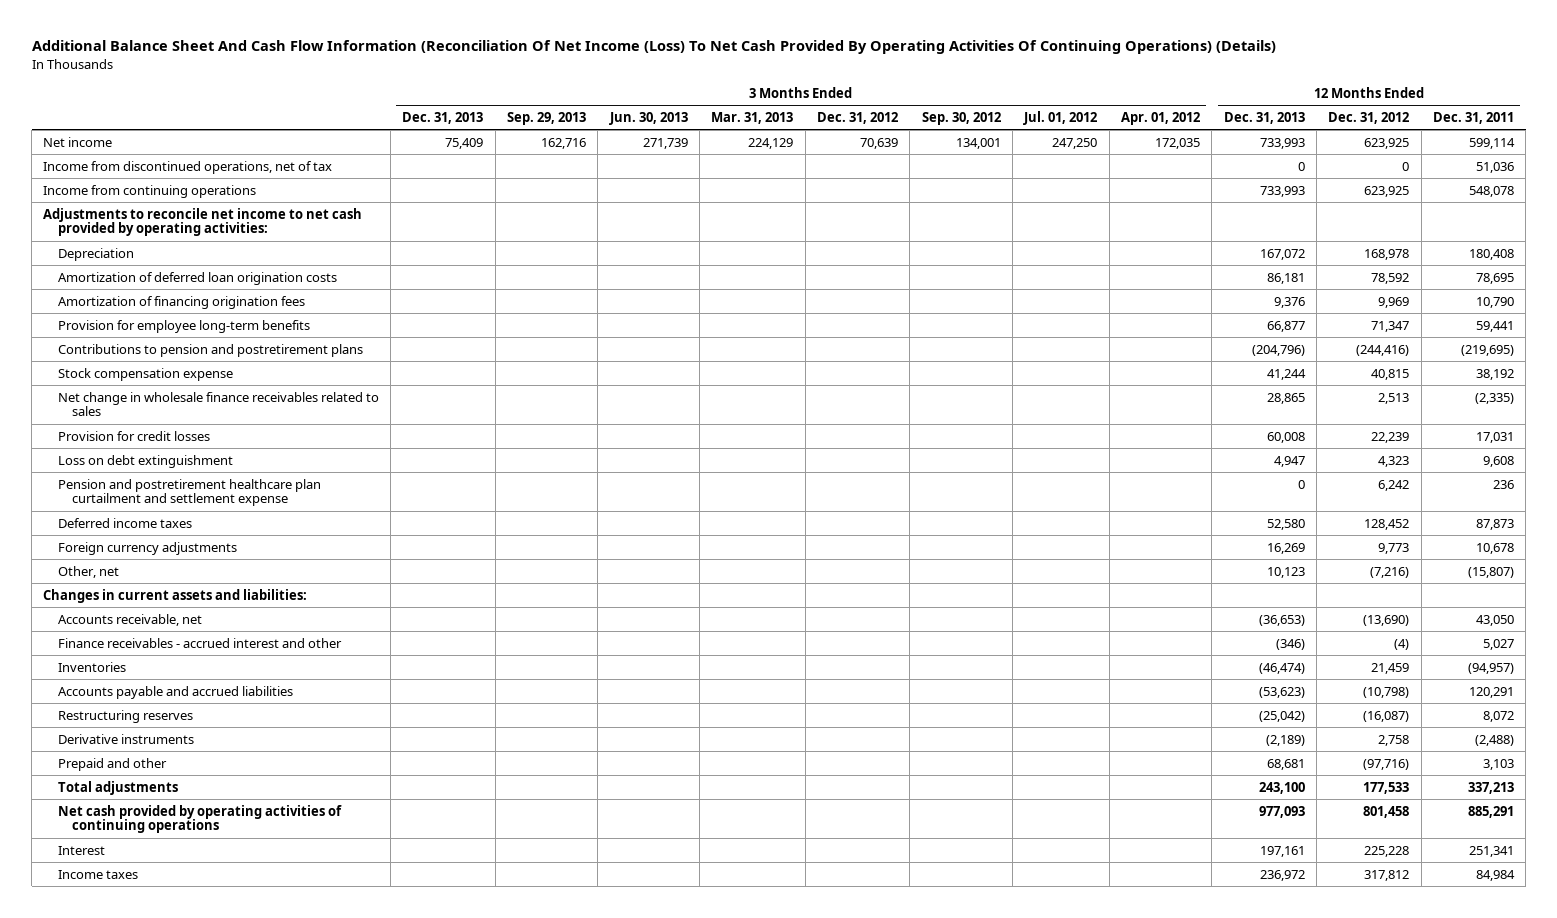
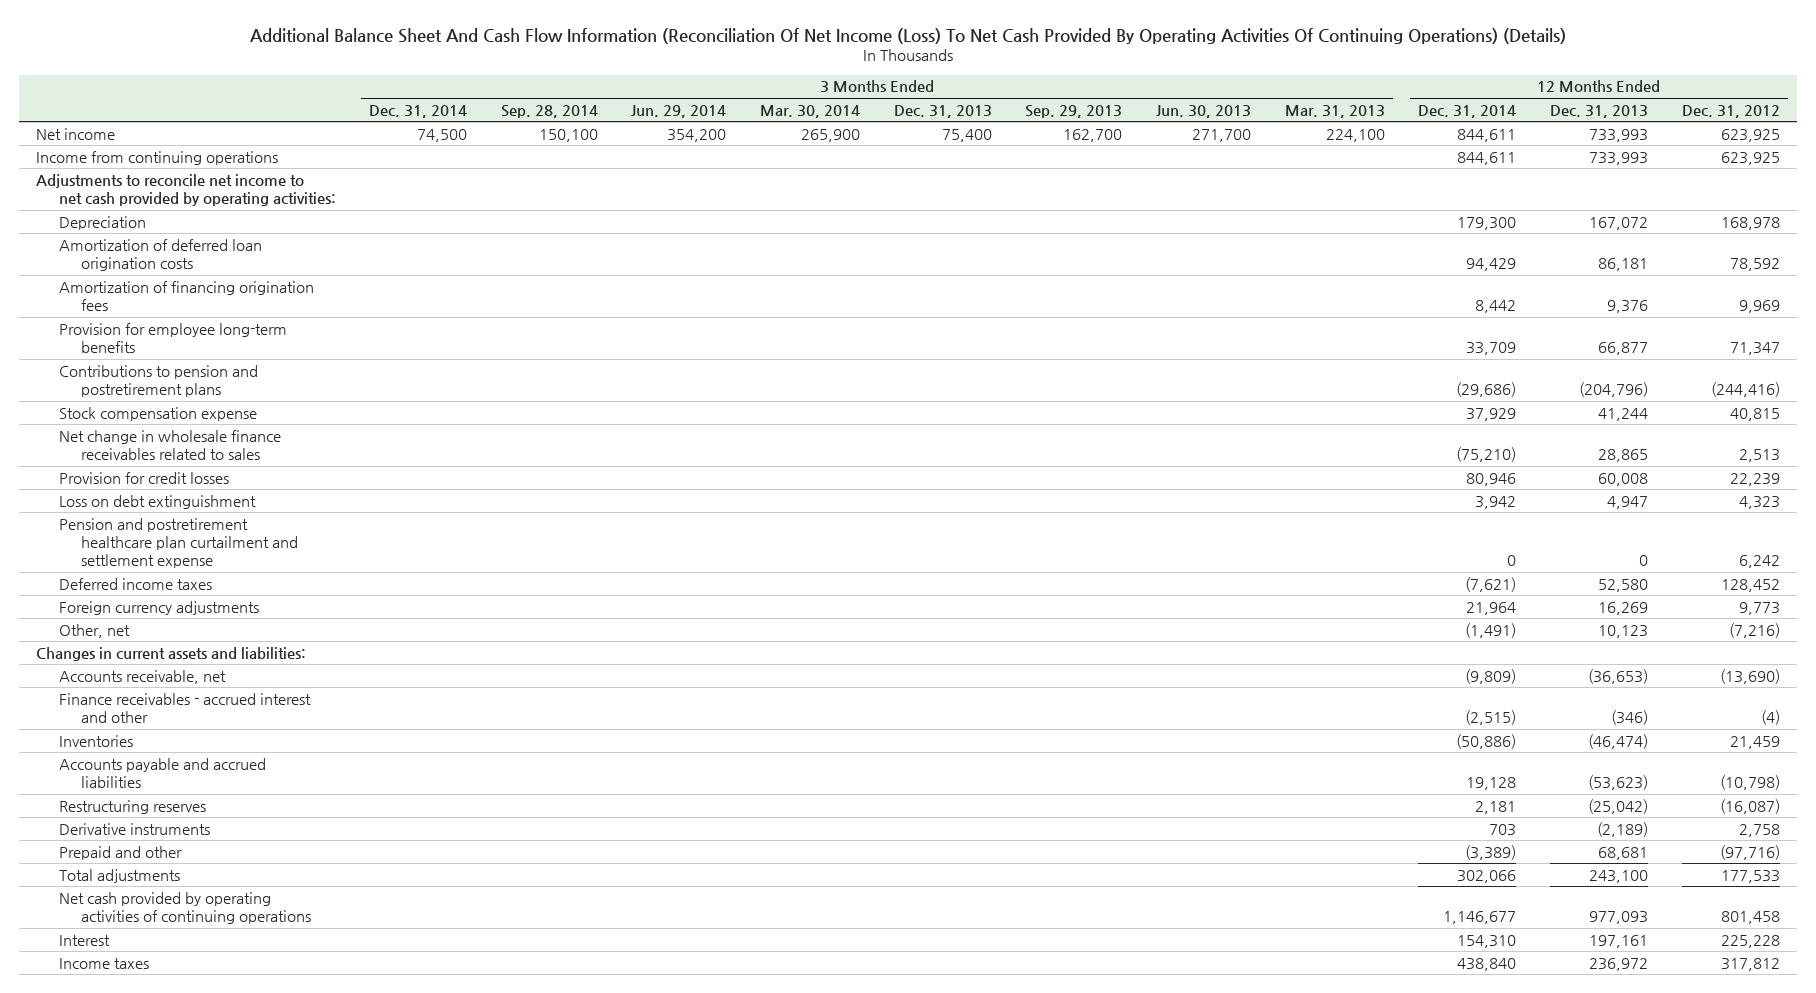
- | 3 Months Ended Dec. 31, 2013 | 3 Months Ended Sep. 29, 2013 | 3 Months Ended Jun. 30, 2013 | 3 Months Ended Mar. 31, 2013 | 3 Months Ended Dec. 31, 2012 | 3 Months Ended Sep. 30, 2012 | 3 Months Ended Jul. 01, 2012 | 3 Months Ended Apr. 01, 2012 | 12 Months Ended Dec. 31, 2013 | 12 Months Ended Dec. 31, 2012 | 12 Months Ended Dec. 31, 2011
+ | 3 Months Ended Dec. 31, 2014 | 3 Months Ended Sep. 28, 2014 | 3 Months Ended Jun. 29, 2014 | 3 Months Ended Mar. 30, 2014 | 3 Months Ended Dec. 31, 2013 | 3 Months Ended Sep. 29, 2013 | 3 Months Ended Jun. 30, 2013 | 3 Months Ended Mar. 31, 2013 | 12 Months Ended Dec. 31, 2014 | 12 Months Ended Dec. 31, 2013 | 12 Months Ended Dec. 31, 2012
- Net income | 75,409 | 162,716 | 271,739 | 224,129 | 70,639 | 134,001 | 247,250 | 172,035 | 733,993 | 623,925 | 599,114
- Income from discontinued operations, net of tax | | | | | | | | | 0 | 0 | 51,036
+ Net income | 74,500 | 150,100 | 354,200 | 265,900 | 75,400 | 162,700 | 271,700 | 224,100 | 844,611 | 733,993 | 623,925

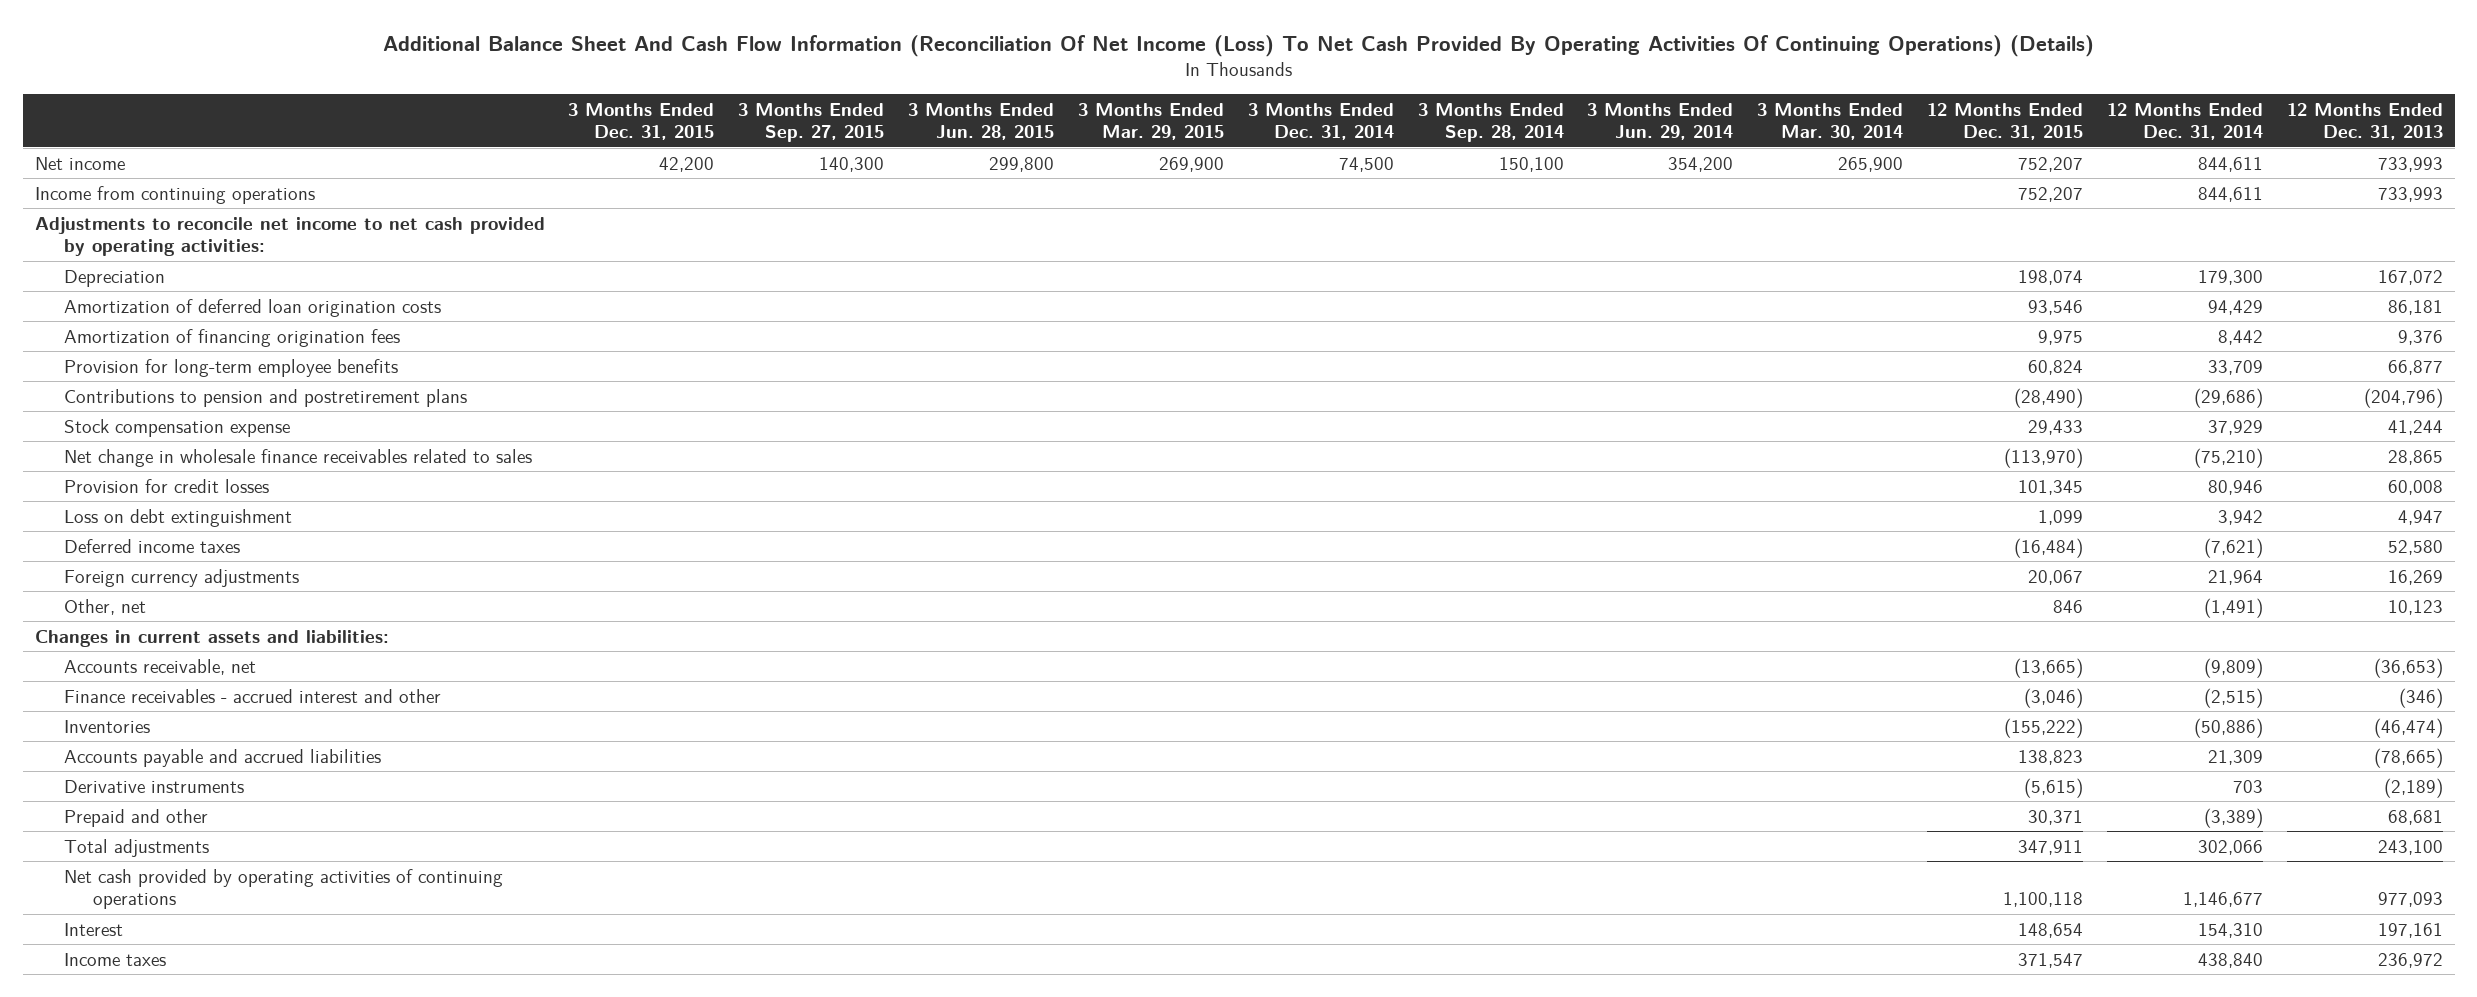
- | 3 Months Ended Dec. 31, 2014 | 3 Months Ended Sep. 28, 2014 | 3 Months Ended Jun. 29, 2014 | 3 Months Ended Mar. 30, 2014 | 3 Months Ended Dec. 31, 2013 | 3 Months Ended Sep. 29, 2013 | 3 Months Ended Jun. 30, 2013 | 3 Months Ended Mar. 31, 2013 | 12 Months Ended Dec. 31, 2014 | 12 Months Ended Dec. 31, 2013 | 12 Months Ended Dec. 31, 2012
+ | 3 Months Ended Dec. 31, 2015 | 3 Months Ended Sep. 27, 2015 | 3 Months Ended Jun. 28, 2015 | 3 Months Ended Mar. 29, 2015 | 3 Months Ended Dec. 31, 2014 | 3 Months Ended Sep. 28, 2014 | 3 Months Ended Jun. 29, 2014 | 3 Months Ended Mar. 30, 2014 | 12 Months Ended Dec. 31, 2015 | 12 Months Ended Dec. 31, 2014 | 12 Months Ended Dec. 31, 2013
- Provision for employee long-term benefits | | | | | | | | | 33,709 | 66,877 | 71,347
+ Provision for long-term employee benefits | | | | | | | | | 60,824 | 33,709 | 66,877
- Pension and postretirement healthcare plan curtailment and settlement expense | | | | | | | | | 0 | 0 | 6,242
- Accounts payable and accrued liabilities | | | | | | | | | 19,128 | (53,623) | (10,798)
- Restructuring reserves | | | | | | | | | 2,181 | (25,042) | (16,087)
+ Accounts payable and accrued liabilities | | | | | | | | | 138,823 | 21,309 | (78,665)

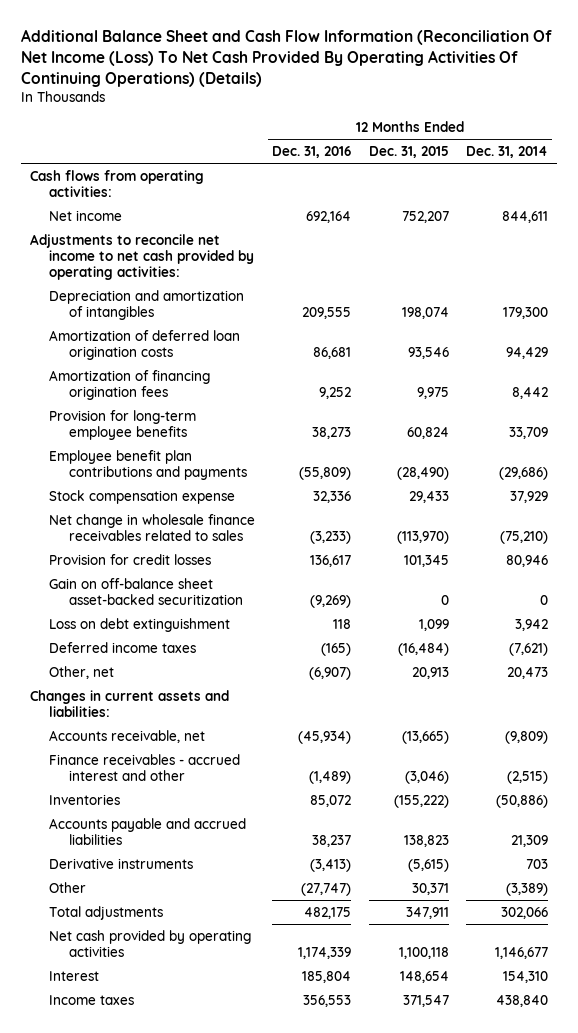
- Additional Balance Sheet And Cash Flow Information (Reconciliation Of Net Income (Loss) To Net Cash Provided By Operating Activities Of Continuing Operations) (Details)
+ Additional Balance Sheet and Cash Flow Information (Reconciliation Of Net Income (Loss) To Net Cash Provided By Operating Activities Of Continuing Operations) (Details)
- | 3 Months Ended Dec. 31, 2015 | 3 Months Ended Sep. 27, 2015 | 3 Months Ended Jun. 28, 2015 | 3 Months Ended Mar. 29, 2015 | 3 Months Ended Dec. 31, 2014 | 3 Months Ended Sep. 28, 2014 | 3 Months Ended Jun. 29, 2014 | 3 Months Ended Mar. 30, 2014 | 12 Months Ended Dec. 31, 2015 | 12 Months Ended Dec. 31, 2014 | 12 Months Ended Dec. 31, 2013
+ | 12 Months Ended Dec. 31, 2016 | 12 Months Ended Dec. 31, 2015 | 12 Months Ended Dec. 31, 2014
+ Cash flows from operating activities:
- Income from continuing operations | | | | | | | | | 752,207 | 844,611 | 733,993
- Depreciation | | | | | | | | | 198,074 | 179,300 | 167,072
+ Depreciation and amortization of intangibles | 209,555 | 198,074 | 179,300
- Contributions to pension and postretirement plans | | | | | | | | | (28,490) | (29,686) | (204,796)
+ Employee benefit plan contributions and payments | (55,809) | (28,490) | (29,686)
+ Gain on off-balance sheet asset-backed securitization | (9,269) | 0 | 0
- Foreign currency adjustments | | | | | | | | | 20,067 | 21,964 | 16,269
- Other, net | | | | | | | | | 846 | (1,491) | 10,123
+ Other, net | (6,907) | 20,913 | 20,473
- Prepaid and other | | | | | | | | | 30,371 | (3,389) | 68,681
+ Other | (27,747) | 30,371 | (3,389)
- Net cash provided by operating activities of continuing operations | | | | | | | | | 1,100,118 | 1,146,677 | 977,093
+ Net cash provided by operating activities | 1,174,339 | 1,100,118 | 1,146,677

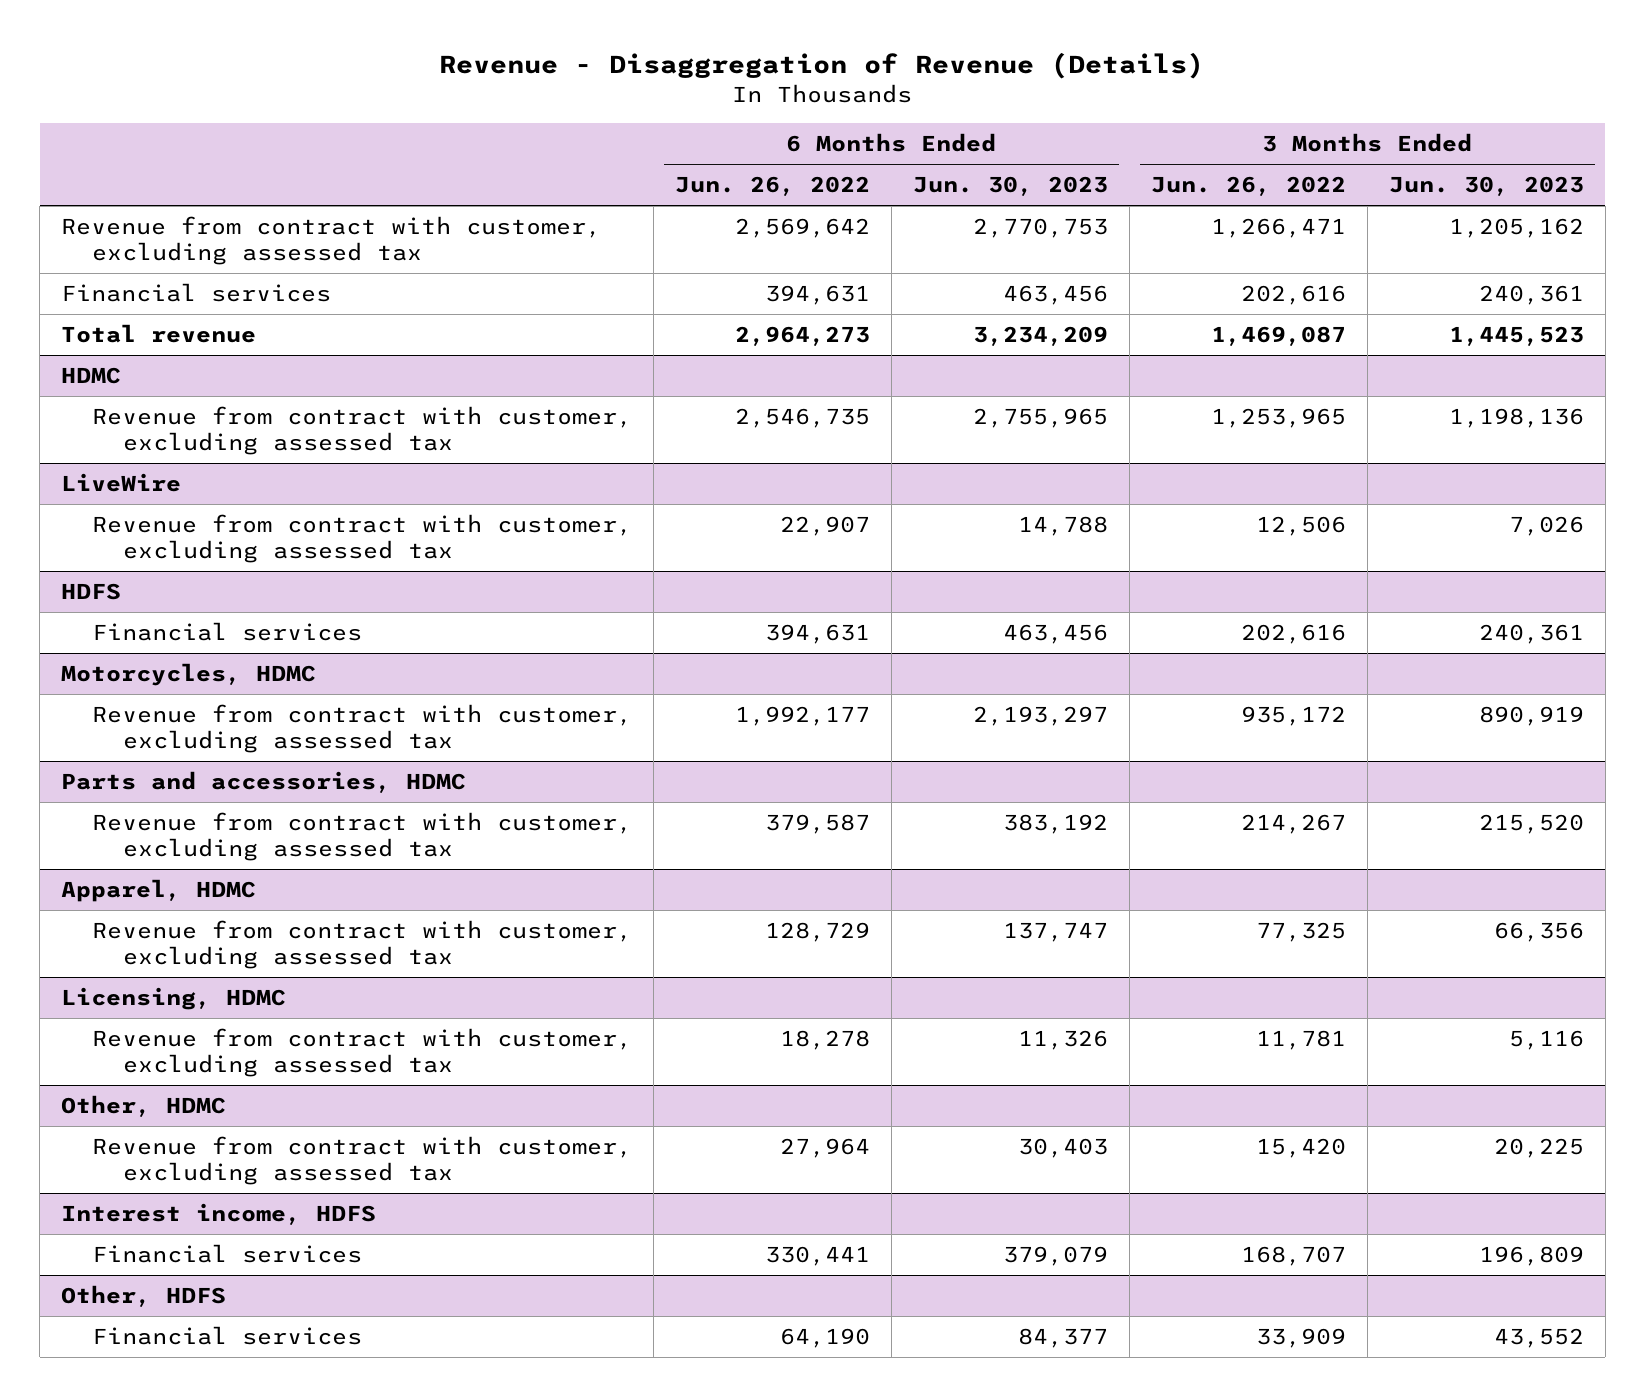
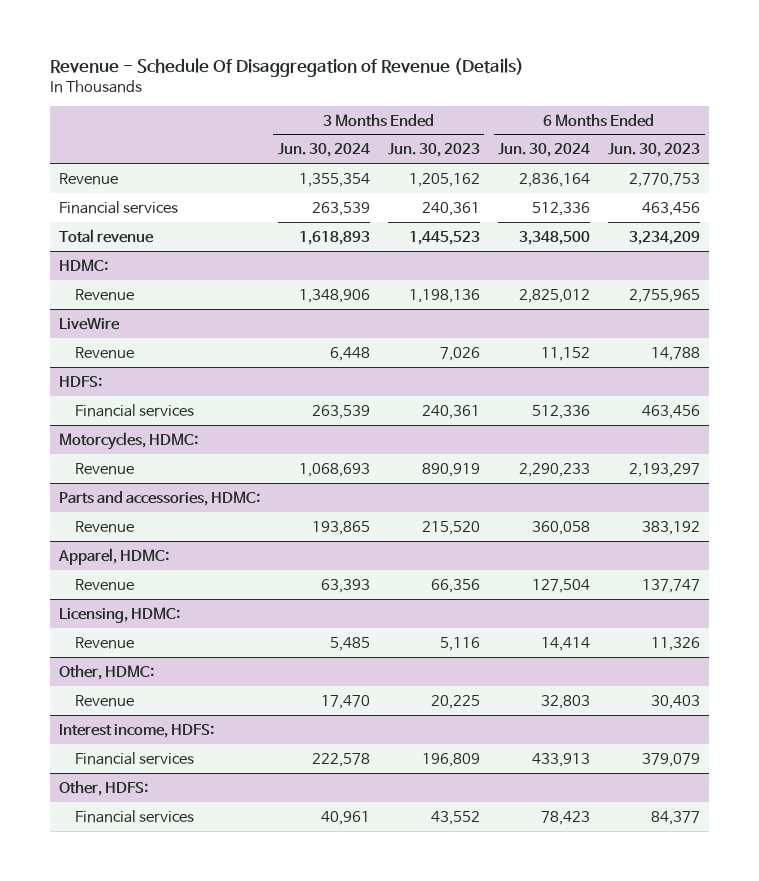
- Revenue - Disaggregation of Revenue (Details)
+ Revenue - Schedule Of Disaggregation of Revenue (Details)
- | 6 Months Ended Jun. 26, 2022 | 6 Months Ended Jun. 30, 2023 | 3 Months Ended Jun. 26, 2022 | 3 Months Ended Jun. 30, 2023
+ | 3 Months Ended Jun. 30, 2024 | 3 Months Ended Jun. 30, 2023 | 6 Months Ended Jun. 30, 2024 | 6 Months Ended Jun. 30, 2023
- Revenue from contract with customer, excluding assessed tax | 2,569,642 | 2,770,753 | 1,266,471 | 1,205,162
+ Revenue | 1,355,354 | 1,205,162 | 2,836,164 | 2,770,753
- HDMC
- Revenue from contract with customer, excluding assessed tax | 2,546,735 | 2,755,965 | 1,253,965 | 1,198,136
+ HDMC:
+ Revenue | 1,348,906 | 1,198,136 | 2,825,012 | 2,755,965
@ LiveWire
- Revenue from contract with customer, excluding assessed tax | 22,907 | 14,788 | 12,506 | 7,026
- HDFS
@ LiveWire
+ Revenue | 6,448 | 7,026 | 11,152 | 14,788
+ HDFS:
- Motorcycles, HDMC
- Revenue from contract with customer, excluding assessed tax | 1,992,177 | 2,193,297 | 935,172 | 890,919
- Parts and accessories, HDMC
- Revenue from contract with customer, excluding assessed tax | 379,587 | 383,192 | 214,267 | 215,520
- Apparel, HDMC
- Revenue from contract with customer, excluding assessed tax | 128,729 | 137,747 | 77,325 | 66,356
- Licensing, HDMC
- Revenue from contract with customer, excluding assessed tax | 18,278 | 11,326 | 11,781 | 5,116
- Other, HDMC
- Revenue from contract with customer, excluding assessed tax | 27,964 | 30,403 | 15,420 | 20,225
- Interest income, HDFS
+ Motorcycles, HDMC:
+ Revenue | 1,068,693 | 890,919 | 2,290,233 | 2,193,297
+ Parts and accessories, HDMC:
+ Revenue | 193,865 | 215,520 | 360,058 | 383,192
+ Apparel, HDMC:
+ Revenue | 63,393 | 66,356 | 127,504 | 137,747
+ Licensing, HDMC:
+ Revenue | 5,485 | 5,116 | 14,414 | 11,326
+ Other, HDMC:
+ Revenue | 17,470 | 20,225 | 32,803 | 30,403
+ Interest income, HDFS:
- Other, HDFS
+ Other, HDFS:

